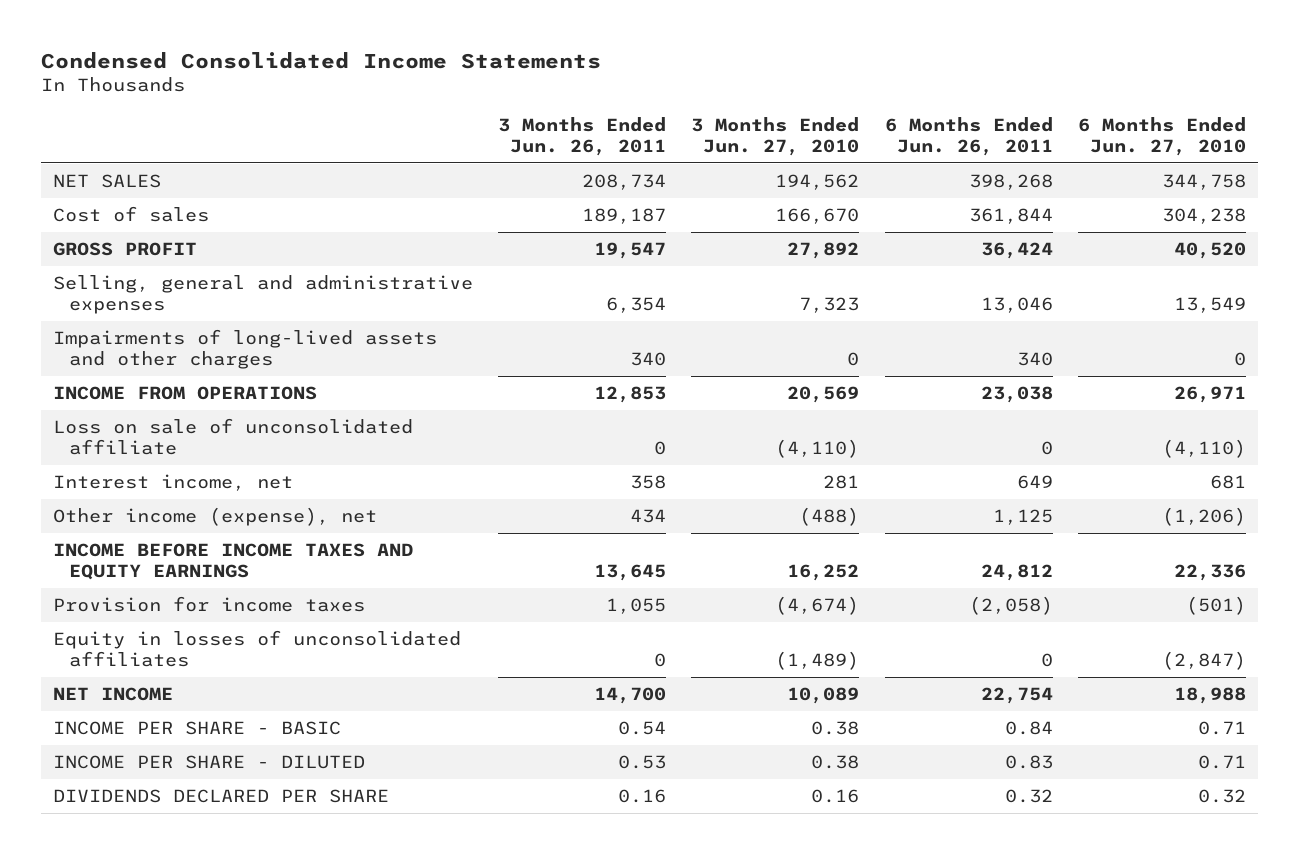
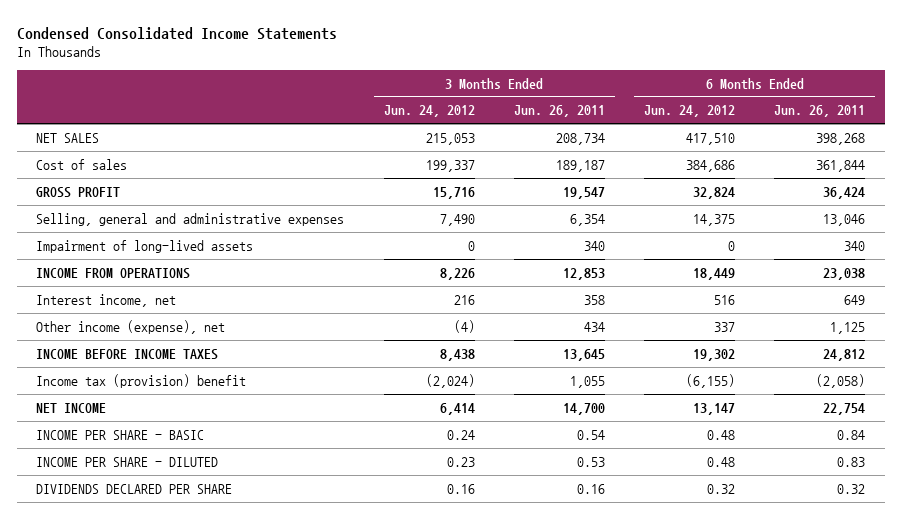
- | 3 Months Ended Jun. 26, 2011 | 3 Months Ended Jun. 27, 2010 | 6 Months Ended Jun. 26, 2011 | 6 Months Ended Jun. 27, 2010
+ | 3 Months Ended Jun. 24, 2012 | 3 Months Ended Jun. 26, 2011 | 6 Months Ended Jun. 24, 2012 | 6 Months Ended Jun. 26, 2011
- Impairments of long-lived assets and other charges | 340 | 0 | 340 | 0
+ Impairment of long-lived assets | 0 | 340 | 0 | 340
- Loss on sale of unconsolidated affiliate | 0 | (4,110) | 0 | (4,110)
- INCOME BEFORE INCOME TAXES AND EQUITY EARNINGS | 13,645 | 16,252 | 24,812 | 22,336
- Provision for income taxes | 1,055 | (4,674) | (2,058) | (501)
- Equity in losses of unconsolidated affiliates | 0 | (1,489) | 0 | (2,847)
+ INCOME BEFORE INCOME TAXES | 8,438 | 13,645 | 19,302 | 24,812
+ Income tax (provision) benefit | (2,024) | 1,055 | (6,155) | (2,058)

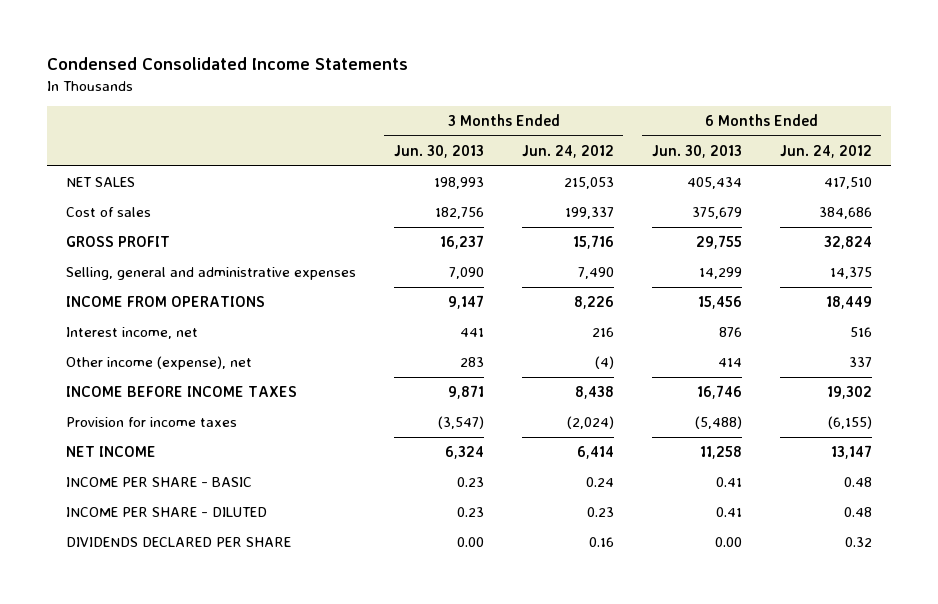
- | 3 Months Ended Jun. 24, 2012 | 3 Months Ended Jun. 26, 2011 | 6 Months Ended Jun. 24, 2012 | 6 Months Ended Jun. 26, 2011
+ | 3 Months Ended Jun. 30, 2013 | 3 Months Ended Jun. 24, 2012 | 6 Months Ended Jun. 30, 2013 | 6 Months Ended Jun. 24, 2012
- Impairment of long-lived assets | 0 | 340 | 0 | 340
- Income tax (provision) benefit | (2,024) | 1,055 | (6,155) | (2,058)
+ Provision for income taxes | (3,547) | (2,024) | (5,488) | (6,155)

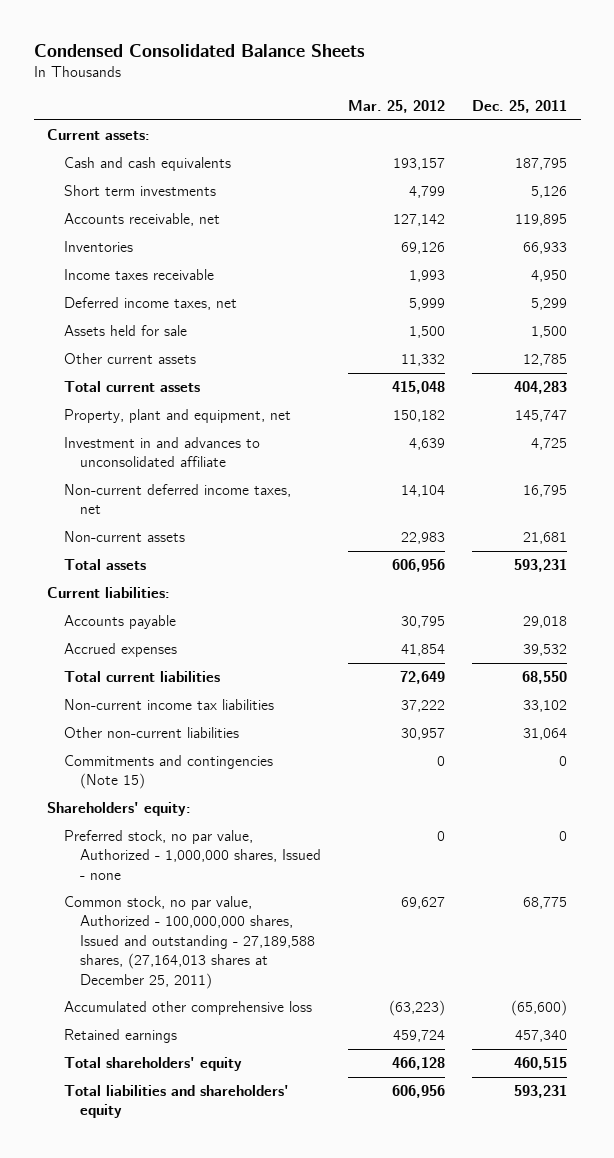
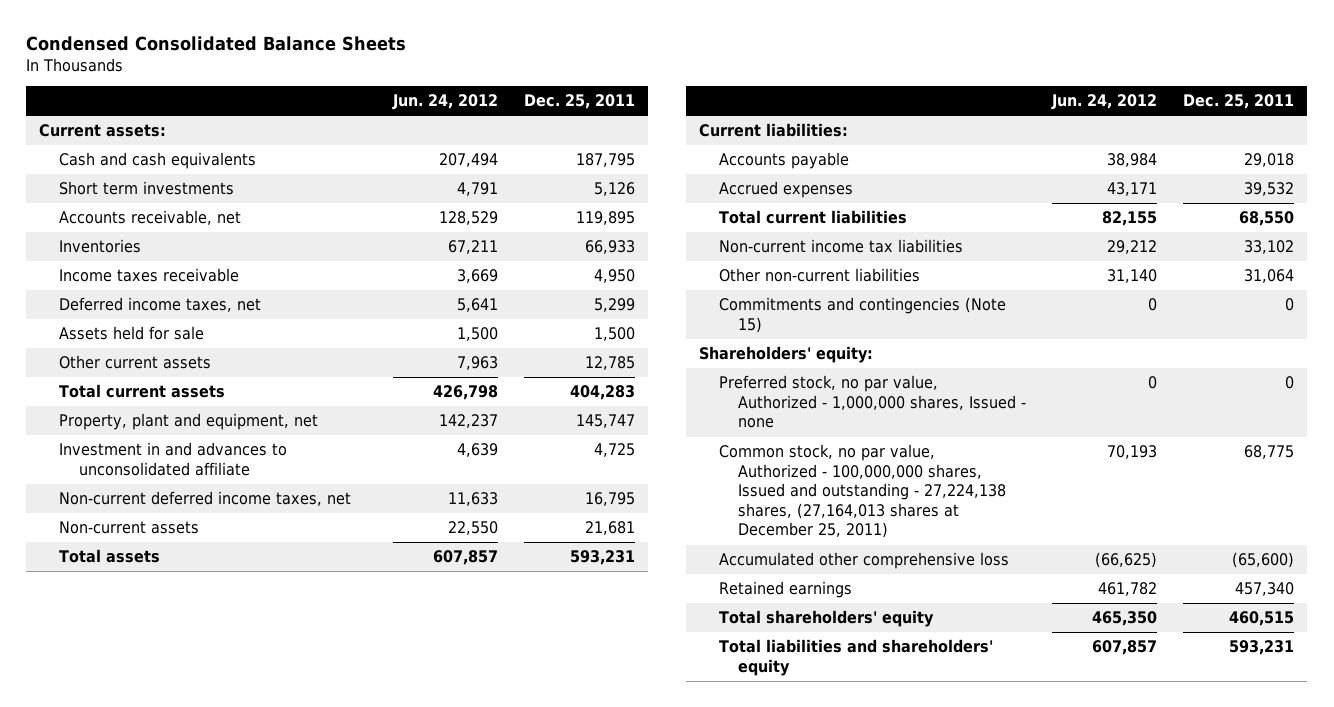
- | Mar. 25, 2012 | Dec. 25, 2011
+ | Jun. 24, 2012 | Dec. 25, 2011
- Common stock, no par value, Authorized - 100,000,000 shares, Issued and outstanding - 27,189,588 shares, (27,164,013 shares at December 25, 2011) | 69,627 | 68,775
+ Common stock, no par value, Authorized - 100,000,000 shares, Issued and outstanding - 27,224,138 shares, (27,164,013 shares at December 25, 2011) | 70,193 | 68,775

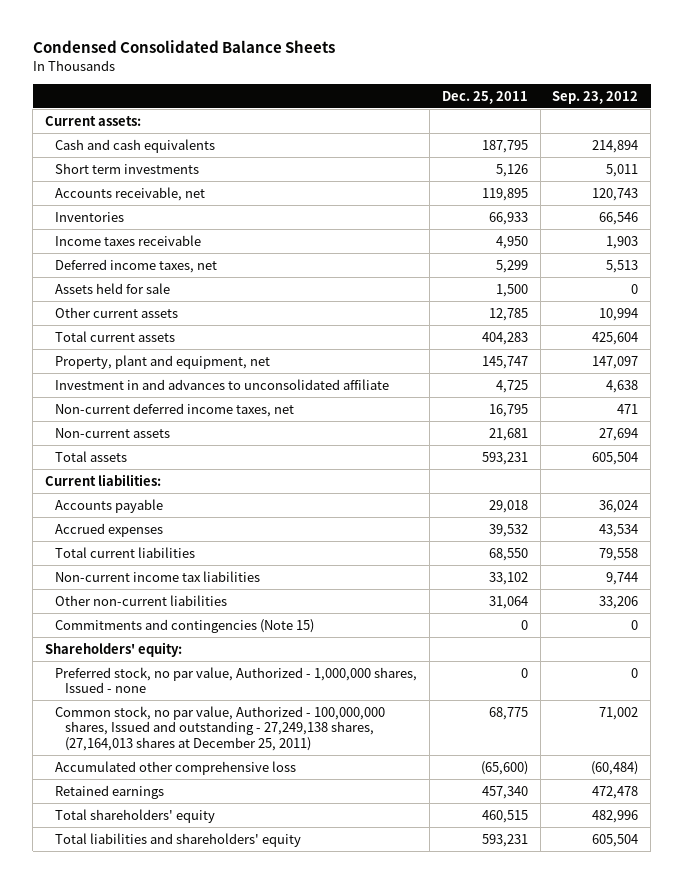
- | Jun. 24, 2012 | Dec. 25, 2011
+ | Dec. 25, 2011 | Sep. 23, 2012
- Common stock, no par value, Authorized - 100,000,000 shares, Issued and outstanding - 27,224,138 shares, (27,164,013 shares at December 25, 2011) | 70,193 | 68,775
+ Common stock, no par value, Authorized - 100,000,000 shares, Issued and outstanding - 27,249,138 shares, (27,164,013 shares at December 25, 2011) | 68,775 | 71,002

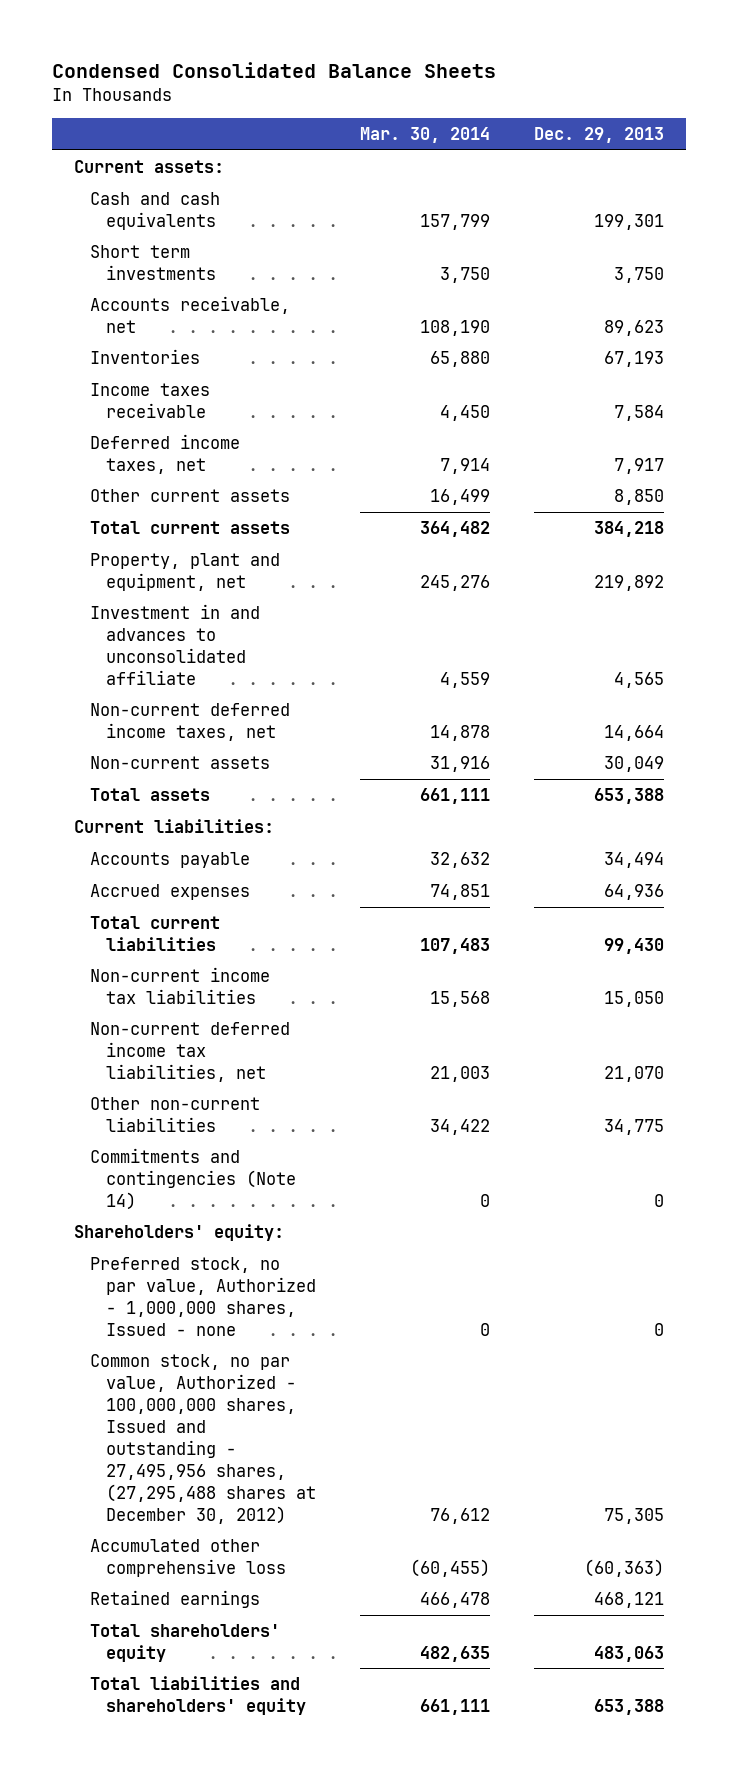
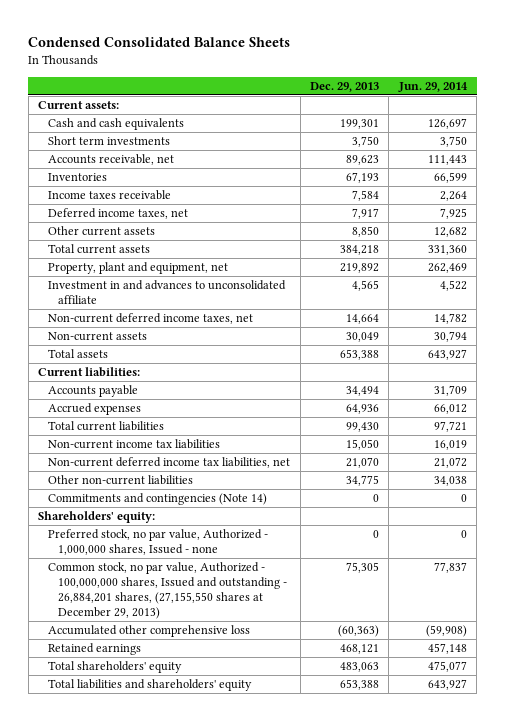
- | Mar. 30, 2014 | Dec. 29, 2013
+ | Dec. 29, 2013 | Jun. 29, 2014
- Common stock, no par value, Authorized - 100,000,000 shares, Issued and outstanding - 27,495,956 shares, (27,295,488 shares at December 30, 2012) | 76,612 | 75,305
+ Common stock, no par value, Authorized - 100,000,000 shares, Issued and outstanding - 26,884,201 shares, (27,155,550 shares at December 29, 2013) | 75,305 | 77,837

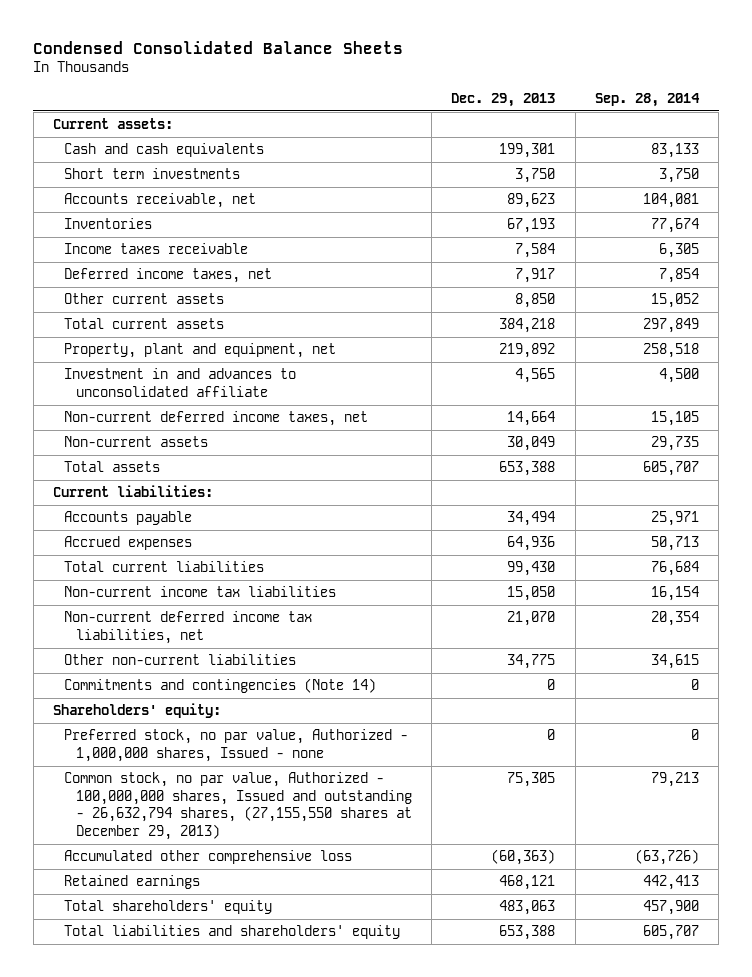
- | Dec. 29, 2013 | Jun. 29, 2014
+ | Dec. 29, 2013 | Sep. 28, 2014
- Common stock, no par value, Authorized - 100,000,000 shares, Issued and outstanding - 26,884,201 shares, (27,155,550 shares at December 29, 2013) | 75,305 | 77,837
+ Common stock, no par value, Authorized - 100,000,000 shares, Issued and outstanding - 26,632,794 shares, (27,155,550 shares at December 29, 2013) | 75,305 | 79,213

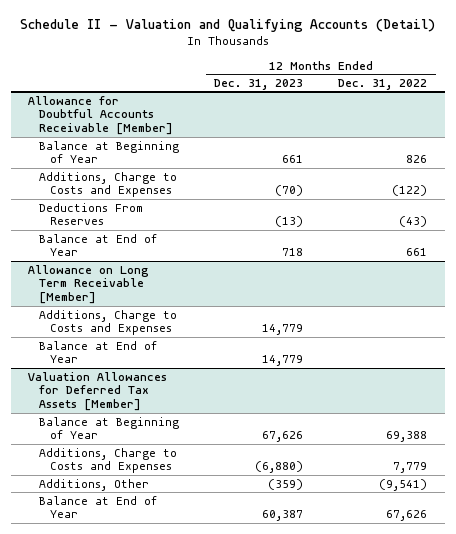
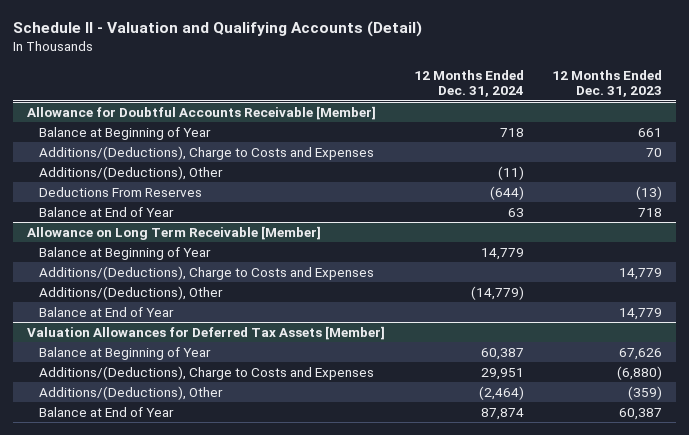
- | 12 Months Ended Dec. 31, 2023 | 12 Months Ended Dec. 31, 2022
+ | 12 Months Ended Dec. 31, 2024 | 12 Months Ended Dec. 31, 2023
@ Allowance for Doubtful Accounts Receivable [Member]
- Additions, Charge to Costs and Expenses | (70) | (122)
+ Additions/(Deductions), Charge to Costs and Expenses | | 70
+ Additions/(Deductions), Other | (11) |
@ Allowance on Long Term Receivable [Member]
- Additions, Charge to Costs and Expenses | 14,779 |
+ Balance at Beginning of Year | 14,779 |
+ Additions/(Deductions), Charge to Costs and Expenses | | 14,779
+ Additions/(Deductions), Other | (14,779) |
@ Valuation Allowances for Deferred Tax Assets [Member]
- Additions, Charge to Costs and Expenses | (6,880) | 7,779
- Additions, Other | (359) | (9,541)
+ Additions/(Deductions), Charge to Costs and Expenses | 29,951 | (6,880)
+ Additions/(Deductions), Other | (2,464) | (359)

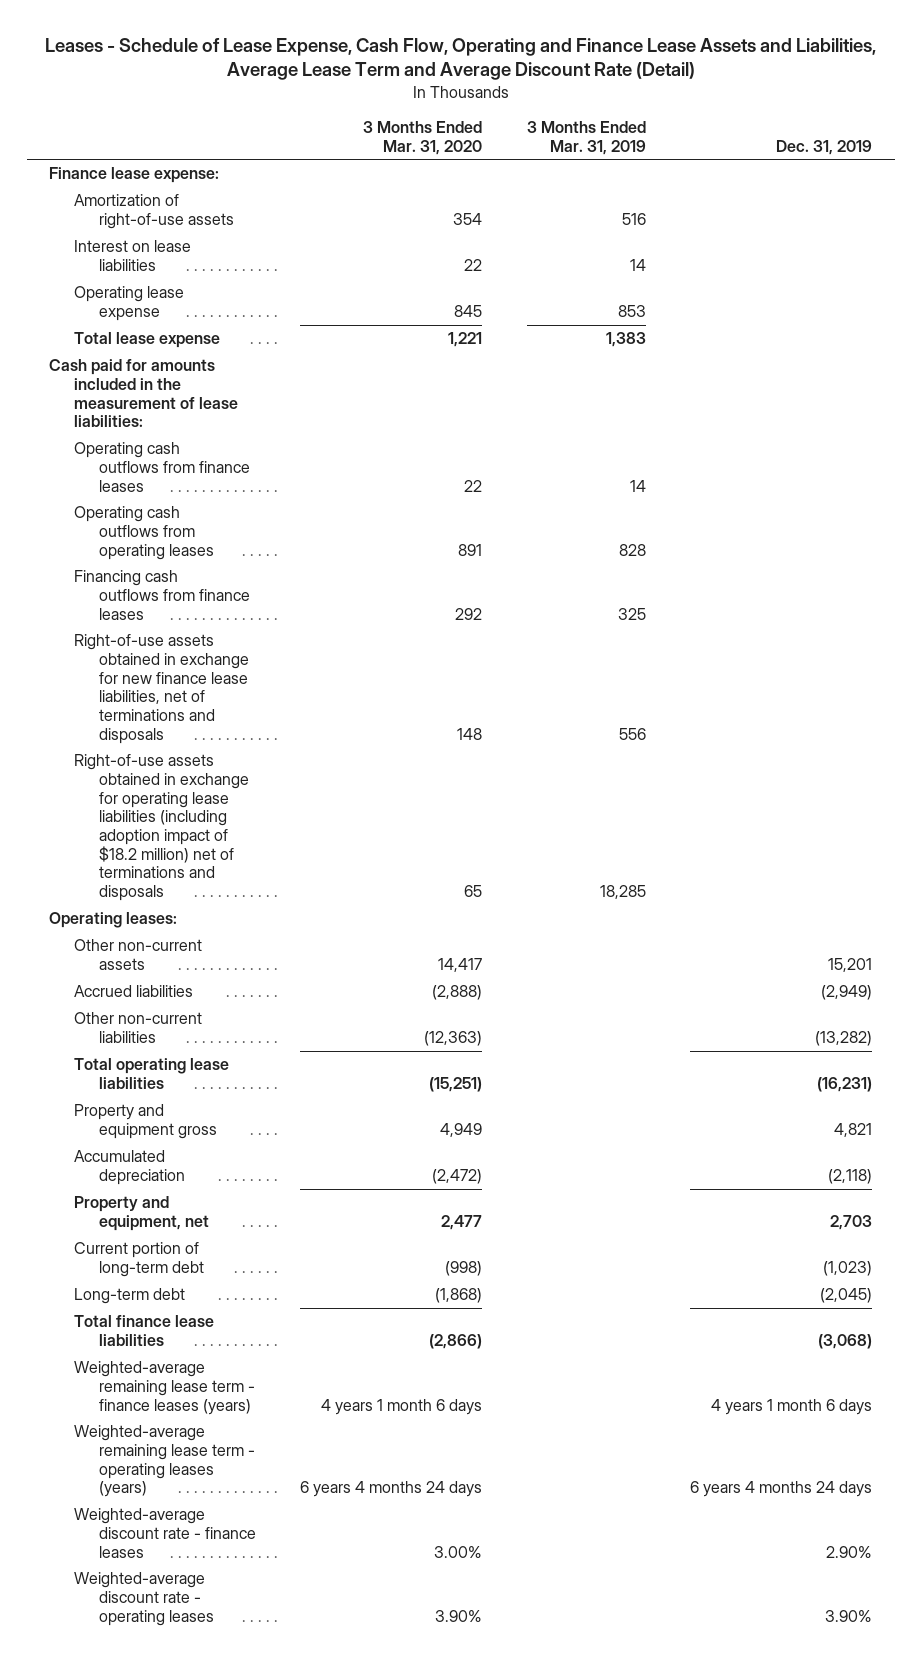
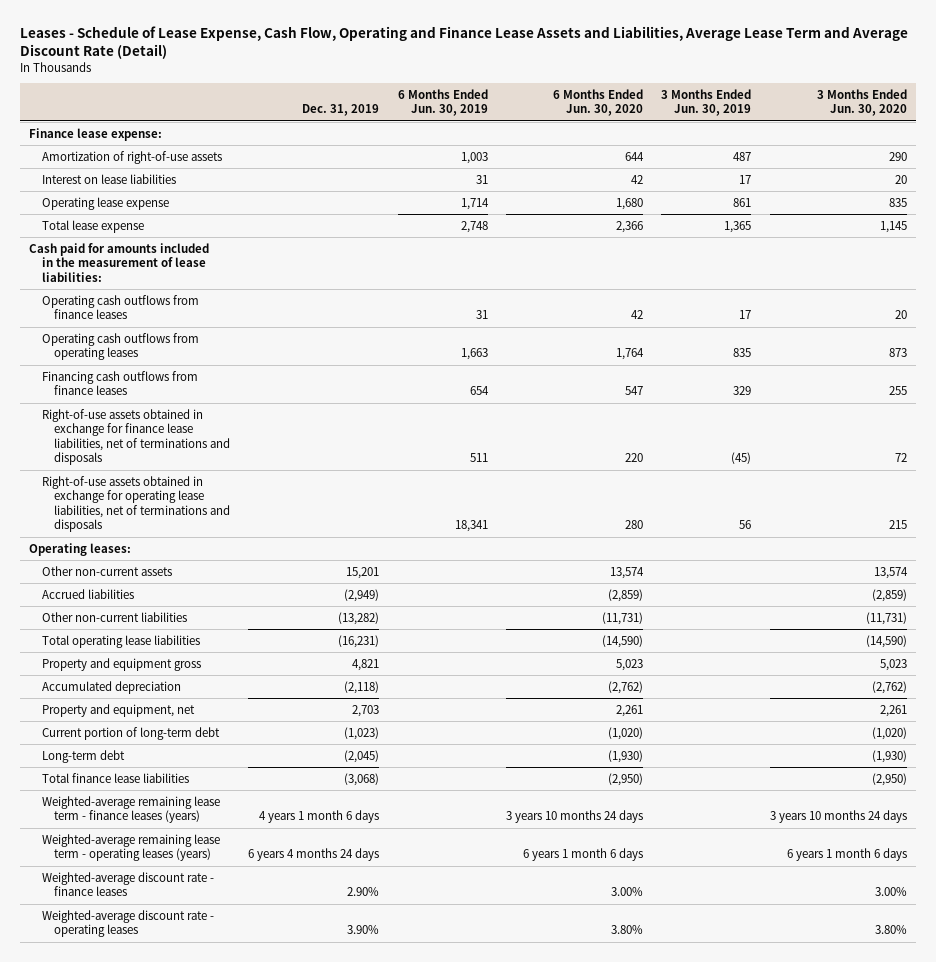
- | 3 Months Ended Mar. 31, 2020 | 3 Months Ended Mar. 31, 2019 | Dec. 31, 2019
+ | Dec. 31, 2019 | 6 Months Ended Jun. 30, 2019 | 6 Months Ended Jun. 30, 2020 | 3 Months Ended Jun. 30, 2019 | 3 Months Ended Jun. 30, 2020
- Right-of-use assets obtained in exchange for new finance lease liabilities, net of terminations and disposals | 148 | 556 |
- Right-of-use assets obtained in exchange for operating lease liabilities (including adoption impact of $18.2 million) net of terminations and disposals | 65 | 18,285 |
+ Right-of-use assets obtained in exchange for finance lease liabilities, net of terminations and disposals | | 511 | 220 | (45) | 72
+ Right-of-use assets obtained in exchange for operating lease liabilities, net of terminations and disposals | | 18,341 | 280 | 56 | 215

